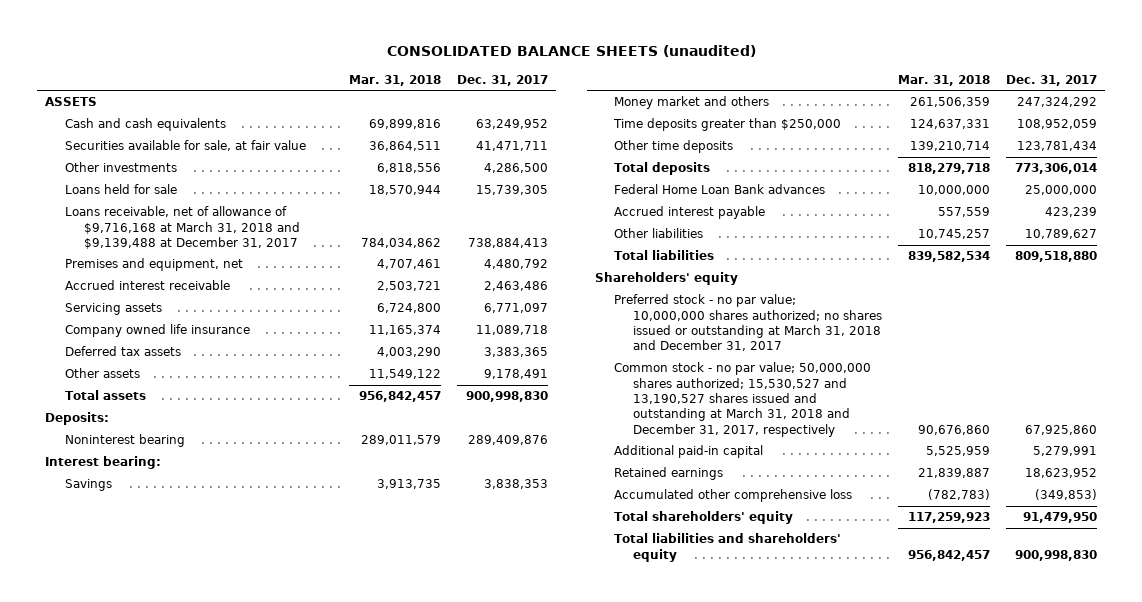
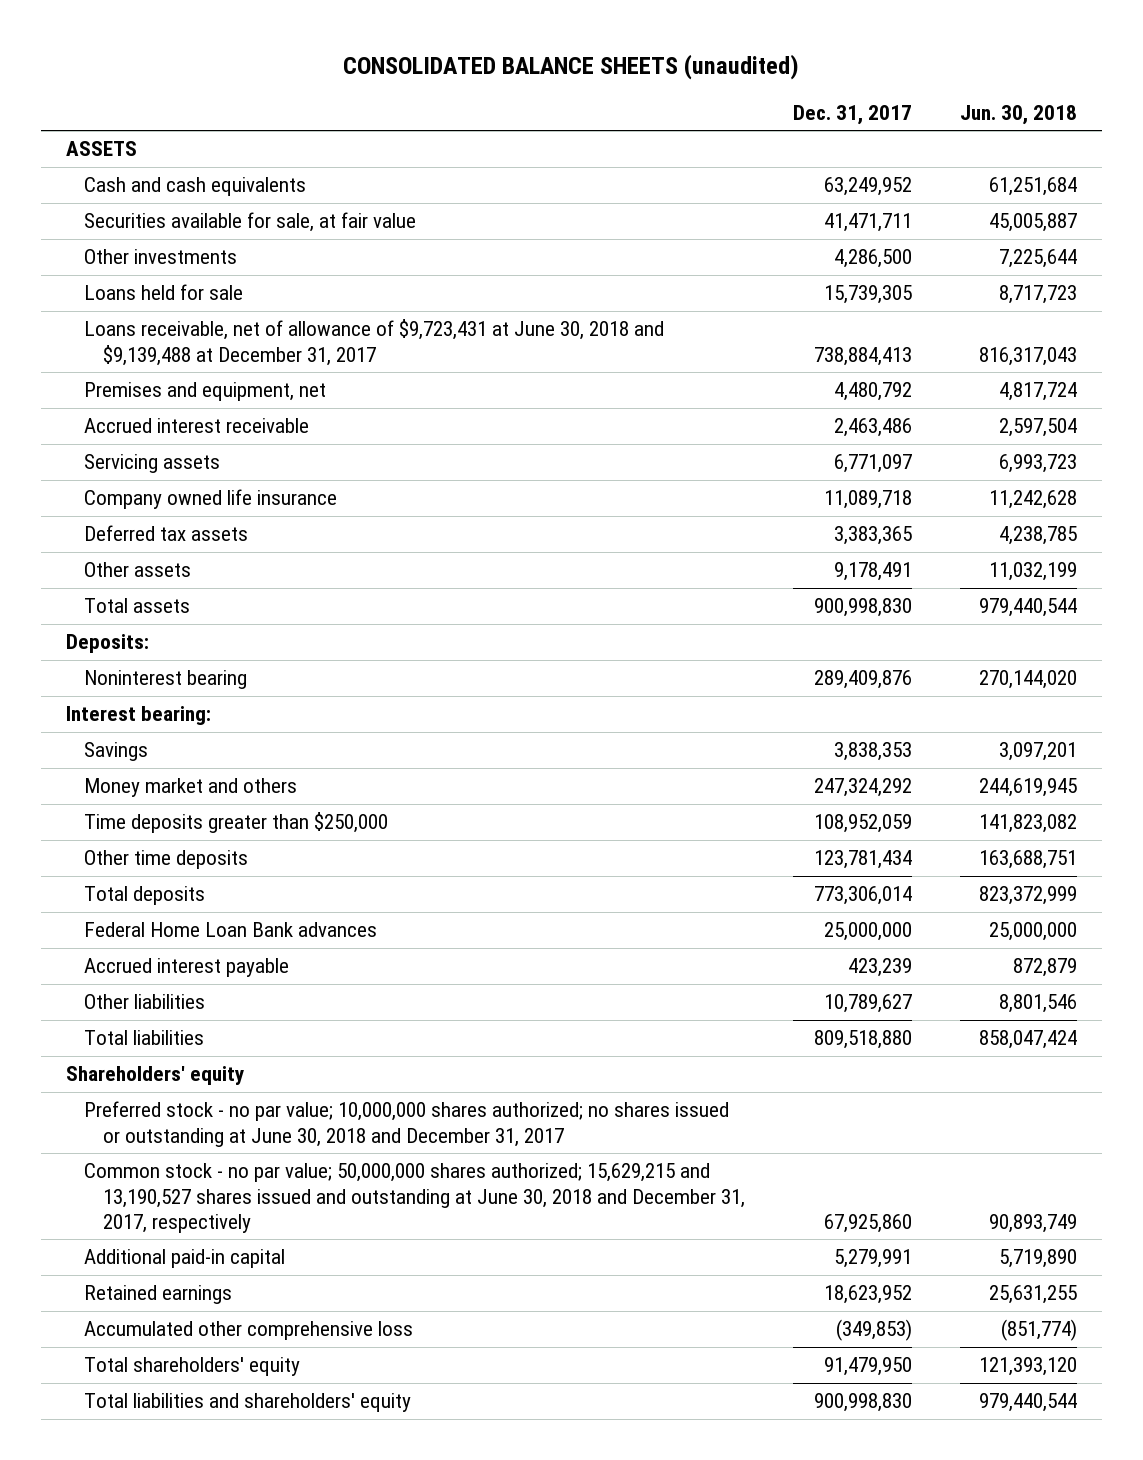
- | Mar. 31, 2018 | Dec. 31, 2017
+ | Dec. 31, 2017 | Jun. 30, 2018
- Loans receivable, net of allowance of $9,716,168 at March 31, 2018 and $9,139,488 at December 31, 2017 | 784,034,862 | 738,884,413
+ Loans receivable, net of allowance of $9,723,431 at June 30, 2018 and $9,139,488 at December 31, 2017 | 738,884,413 | 816,317,043
- Preferred stock - no par value; 10,000,000 shares authorized; no shares issued or outstanding at March 31, 2018 and December 31, 2017
- Common stock - no par value; 50,000,000 shares authorized; 15,530,527 and 13,190,527 shares issued and outstanding at March 31, 2018 and December 31, 2017, respectively | 90,676,860 | 67,925,860
+ Preferred stock - no par value; 10,000,000 shares authorized; no shares issued or outstanding at June 30, 2018 and December 31, 2017
+ Common stock - no par value; 50,000,000 shares authorized; 15,629,215 and 13,190,527 shares issued and outstanding at June 30, 2018 and December 31, 2017, respectively | 67,925,860 | 90,893,749

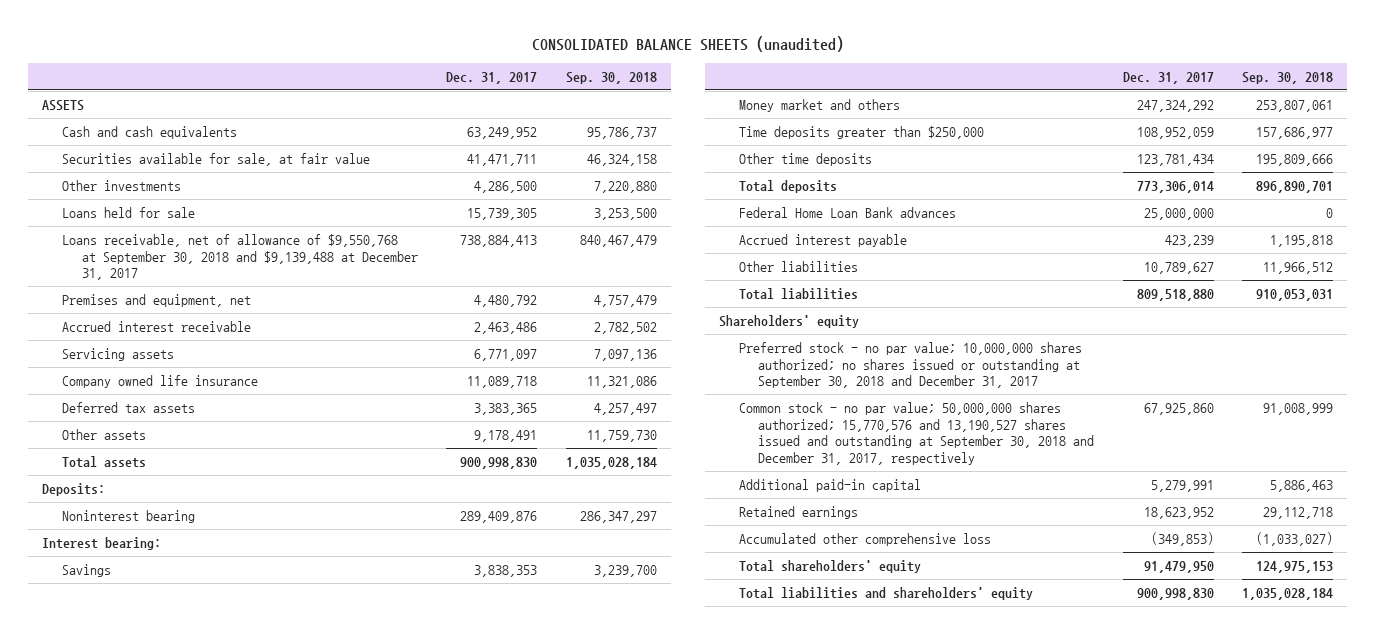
- | Dec. 31, 2017 | Jun. 30, 2018
+ | Dec. 31, 2017 | Sep. 30, 2018
- Loans receivable, net of allowance of $9,723,431 at June 30, 2018 and $9,139,488 at December 31, 2017 | 738,884,413 | 816,317,043
+ Loans receivable, net of allowance of $9,550,768 at September 30, 2018 and $9,139,488 at December 31, 2017 | 738,884,413 | 840,467,479
- Preferred stock - no par value; 10,000,000 shares authorized; no shares issued or outstanding at June 30, 2018 and December 31, 2017
- Common stock - no par value; 50,000,000 shares authorized; 15,629,215 and 13,190,527 shares issued and outstanding at June 30, 2018 and December 31, 2017, respectively | 67,925,860 | 90,893,749
+ Preferred stock - no par value; 10,000,000 shares authorized; no shares issued or outstanding at September 30, 2018 and December 31, 2017
+ Common stock - no par value; 50,000,000 shares authorized; 15,770,576 and 13,190,527 shares issued and outstanding at September 30, 2018 and December 31, 2017, respectively | 67,925,860 | 91,008,999

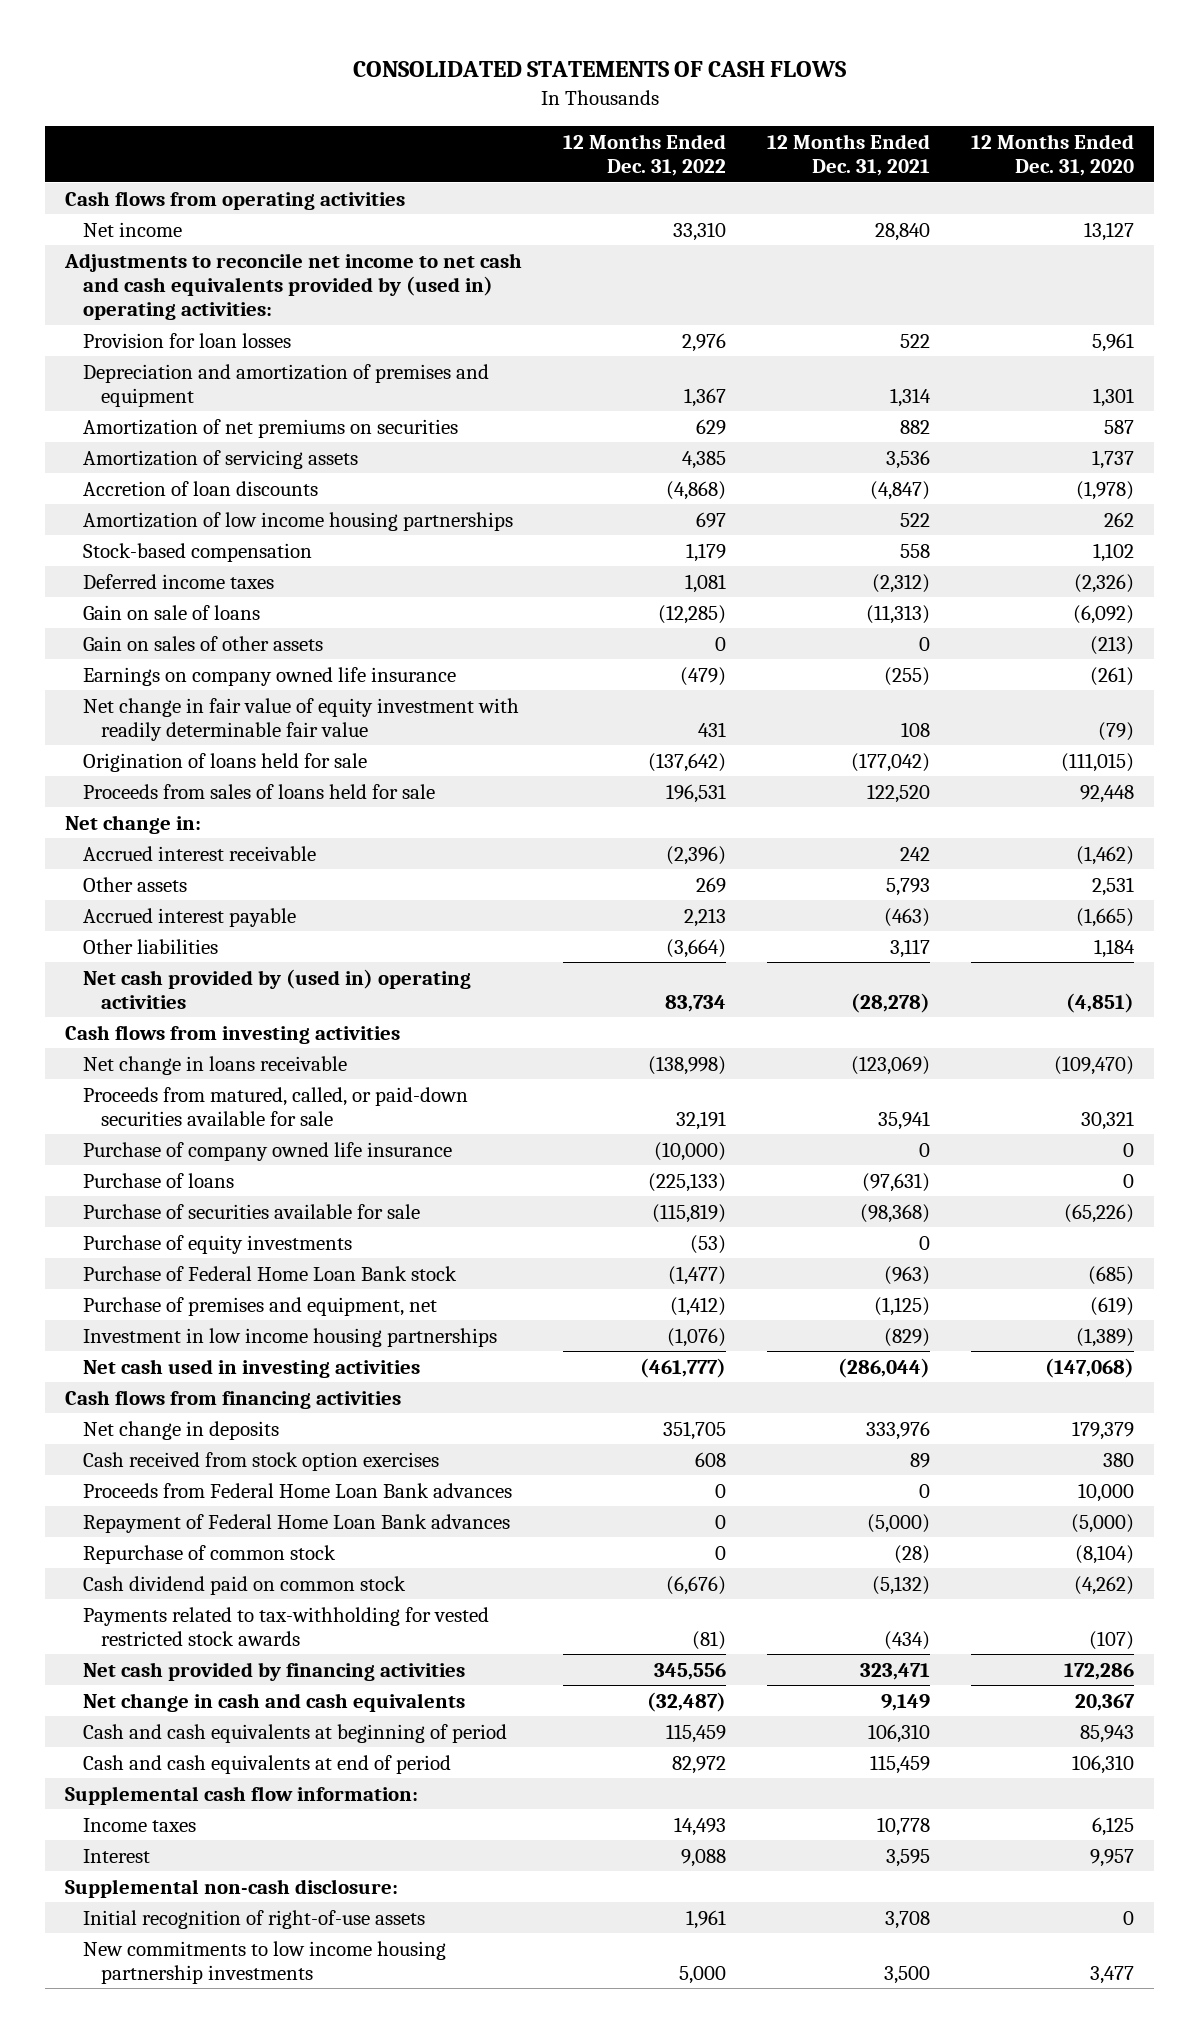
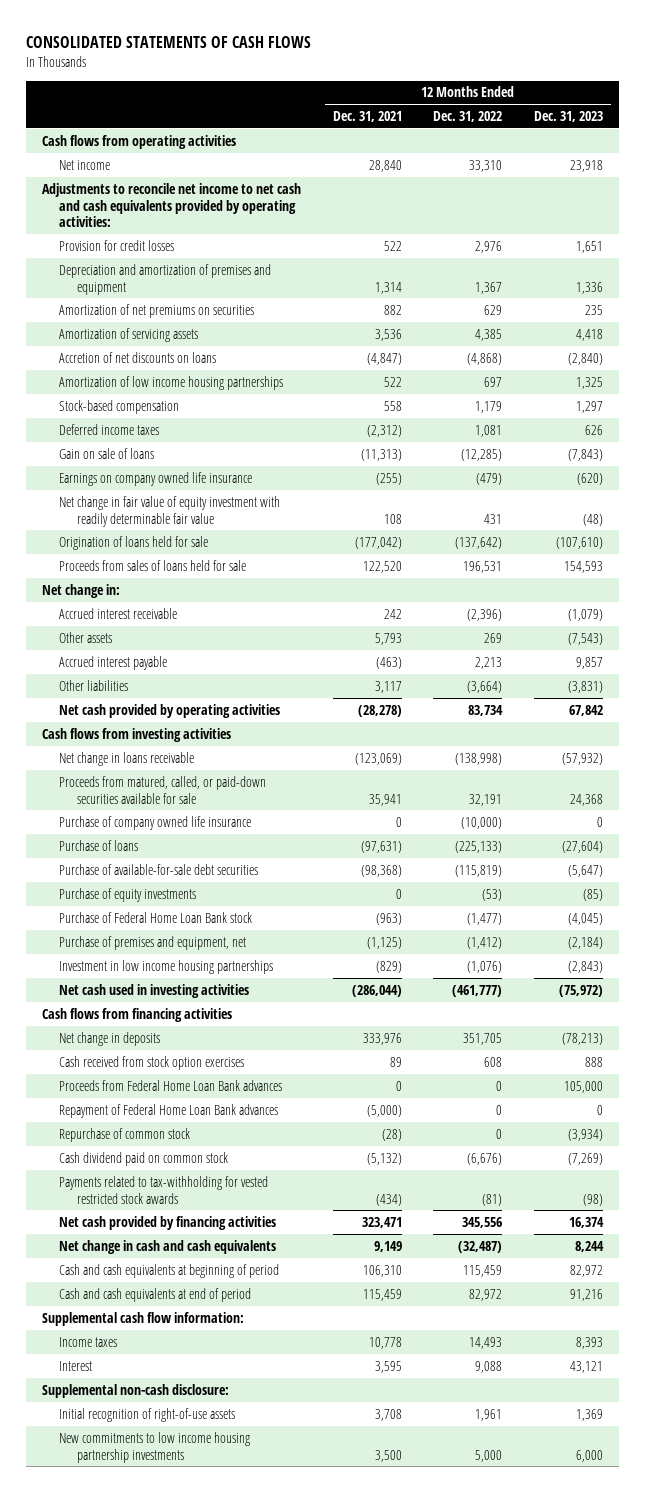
- | 12 Months Ended Dec. 31, 2022 | 12 Months Ended Dec. 31, 2021 | 12 Months Ended Dec. 31, 2020
+ | 12 Months Ended Dec. 31, 2021 | 12 Months Ended Dec. 31, 2022 | 12 Months Ended Dec. 31, 2023
- Adjustments to reconcile net income to net cash and cash equivalents provided by (used in) operating activities:
- Provision for loan losses | 2,976 | 522 | 5,961
+ Adjustments to reconcile net income to net cash and cash equivalents provided by operating activities:
+ Provision for credit losses | 522 | 2,976 | 1,651
- Accretion of loan discounts | (4,868) | (4,847) | (1,978)
+ Accretion of net discounts on loans | (4,847) | (4,868) | (2,840)
- Gain on sales of other assets | 0 | 0 | (213)
- Net cash provided by (used in) operating activities | 83,734 | (28,278) | (4,851)
+ Net cash provided by operating activities | (28,278) | 83,734 | 67,842
- Purchase of securities available for sale | (115,819) | (98,368) | (65,226)
+ Purchase of available-for-sale debt securities | (98,368) | (115,819) | (5,647)

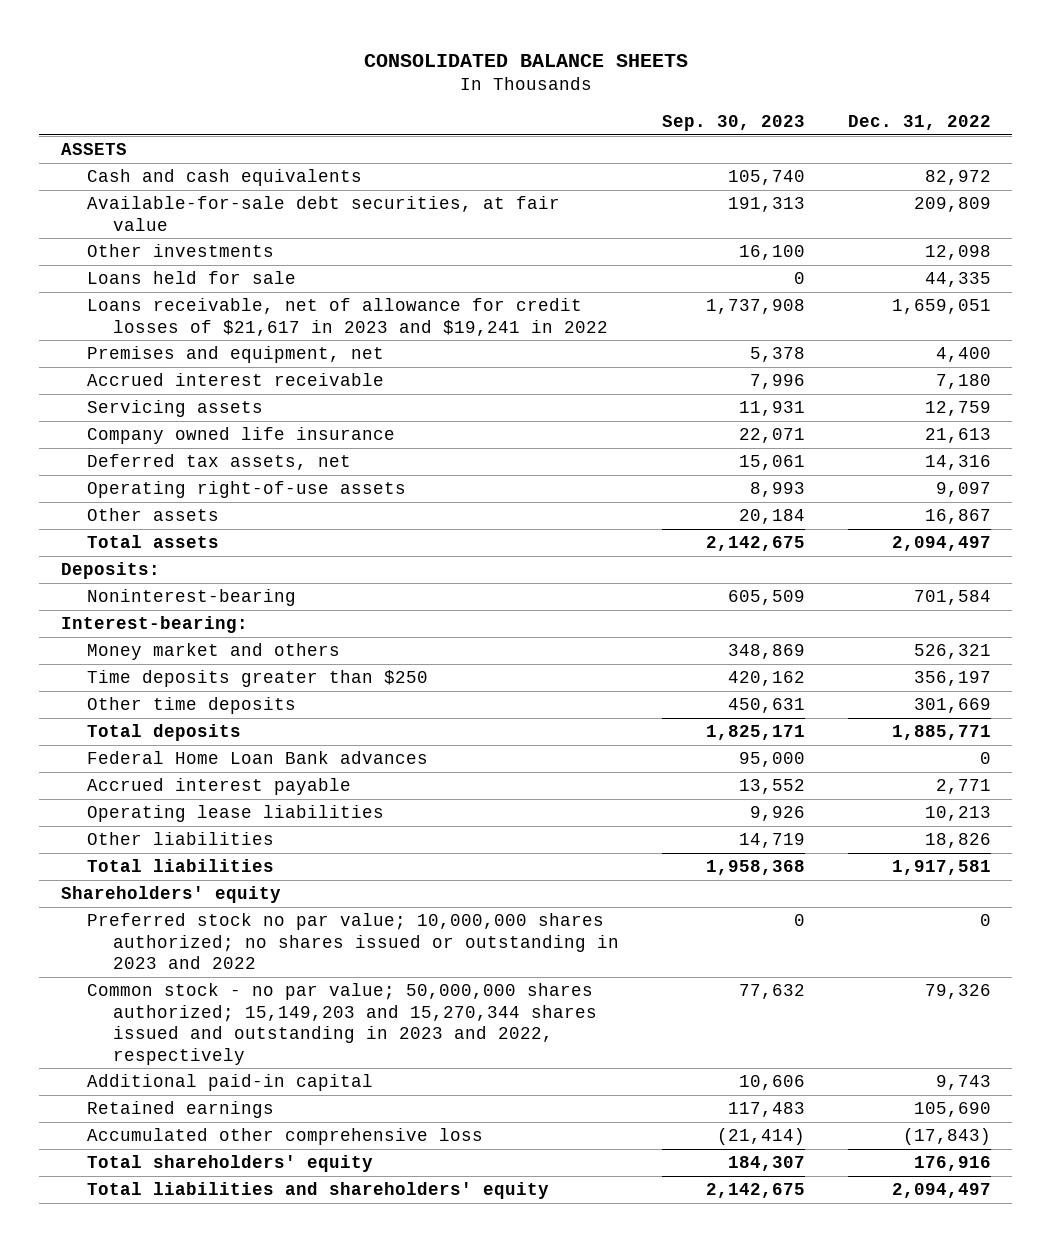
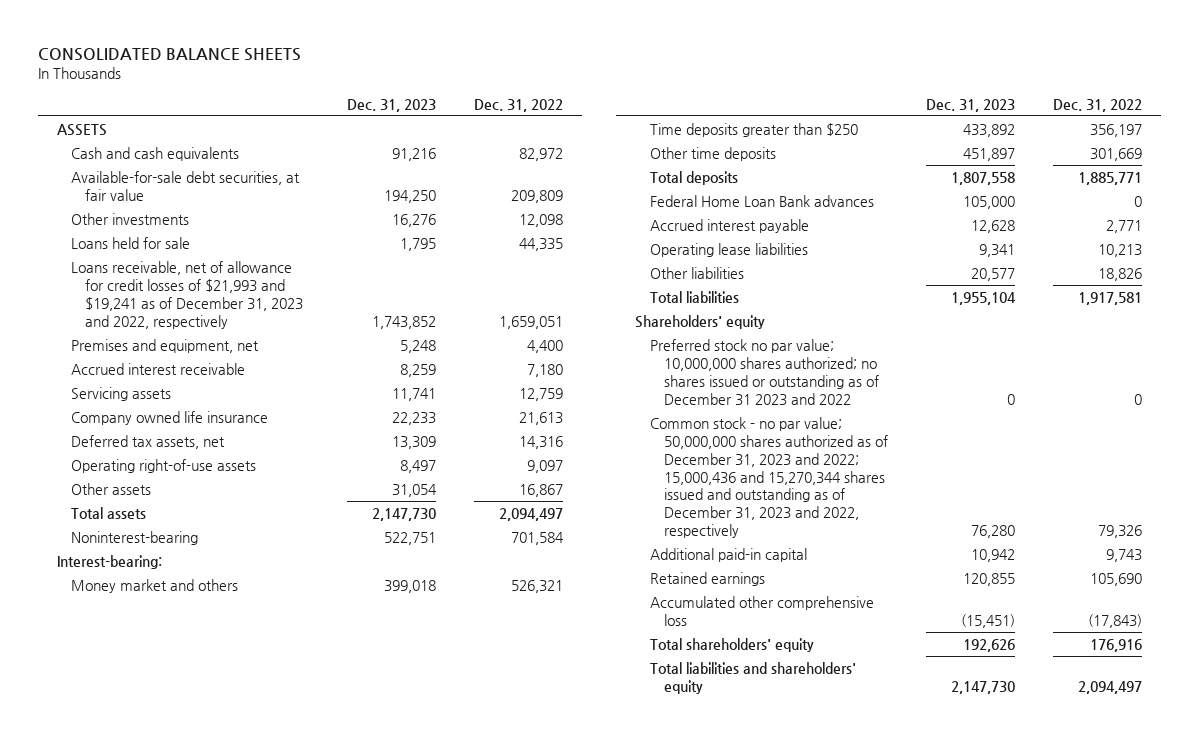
- | Sep. 30, 2023 | Dec. 31, 2022
+ | Dec. 31, 2023 | Dec. 31, 2022
- Loans receivable, net of allowance for credit losses of $21,617 in 2023 and $19,241 in 2022 | 1,737,908 | 1,659,051
+ Loans receivable, net of allowance for credit losses of $21,993 and $19,241 as of December 31, 2023 and 2022, respectively | 1,743,852 | 1,659,051
- Deposits:
- Preferred stock no par value; 10,000,000 shares authorized; no shares issued or outstanding in 2023 and 2022 | 0 | 0
- Common stock - no par value; 50,000,000 shares authorized; 15,149,203 and 15,270,344 shares issued and outstanding in 2023 and 2022, respectively | 77,632 | 79,326
+ Preferred stock no par value; 10,000,000 shares authorized; no shares issued or outstanding as of December 31 2023 and 2022 | 0 | 0
+ Common stock - no par value; 50,000,000 shares authorized as of December 31, 2023 and 2022; 15,000,436 and 15,270,344 shares issued and outstanding as of December 31, 2023 and 2022, respectively | 76,280 | 79,326

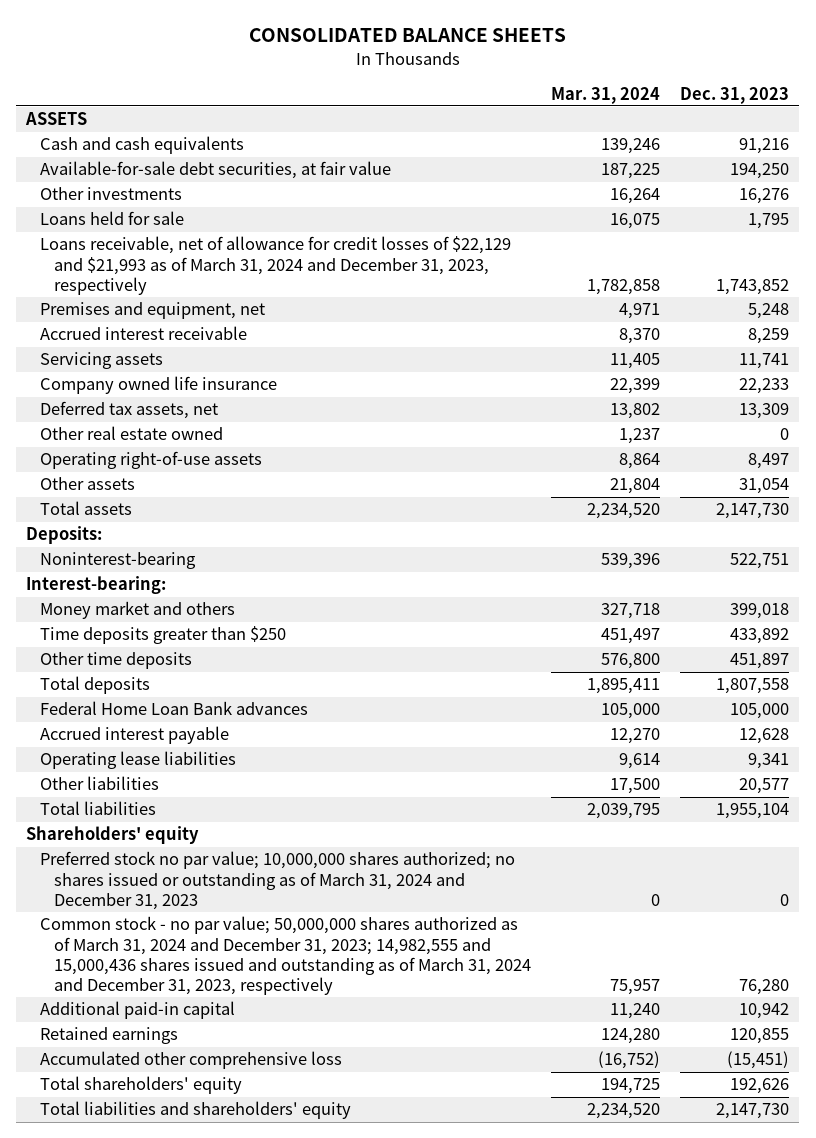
- | Dec. 31, 2023 | Dec. 31, 2022
+ | Mar. 31, 2024 | Dec. 31, 2023
- Loans receivable, net of allowance for credit losses of $21,993 and $19,241 as of December 31, 2023 and 2022, respectively | 1,743,852 | 1,659,051
+ Loans receivable, net of allowance for credit losses of $22,129 and $21,993 as of March 31, 2024 and December 31, 2023, respectively | 1,782,858 | 1,743,852
+ Other real estate owned | 1,237 | 0
+ Deposits:
- Preferred stock no par value; 10,000,000 shares authorized; no shares issued or outstanding as of December 31 2023 and 2022 | 0 | 0
- Common stock - no par value; 50,000,000 shares authorized as of December 31, 2023 and 2022; 15,000,436 and 15,270,344 shares issued and outstanding as of December 31, 2023 and 2022, respectively | 76,280 | 79,326
+ Preferred stock no par value; 10,000,000 shares authorized; no shares issued or outstanding as of March 31, 2024 and December 31, 2023 | 0 | 0
+ Common stock - no par value; 50,000,000 shares authorized as of March 31, 2024 and December 31, 2023; 14,982,555 and 15,000,436 shares issued and outstanding as of March 31, 2024 and December 31, 2023, respectively | 75,957 | 76,280

